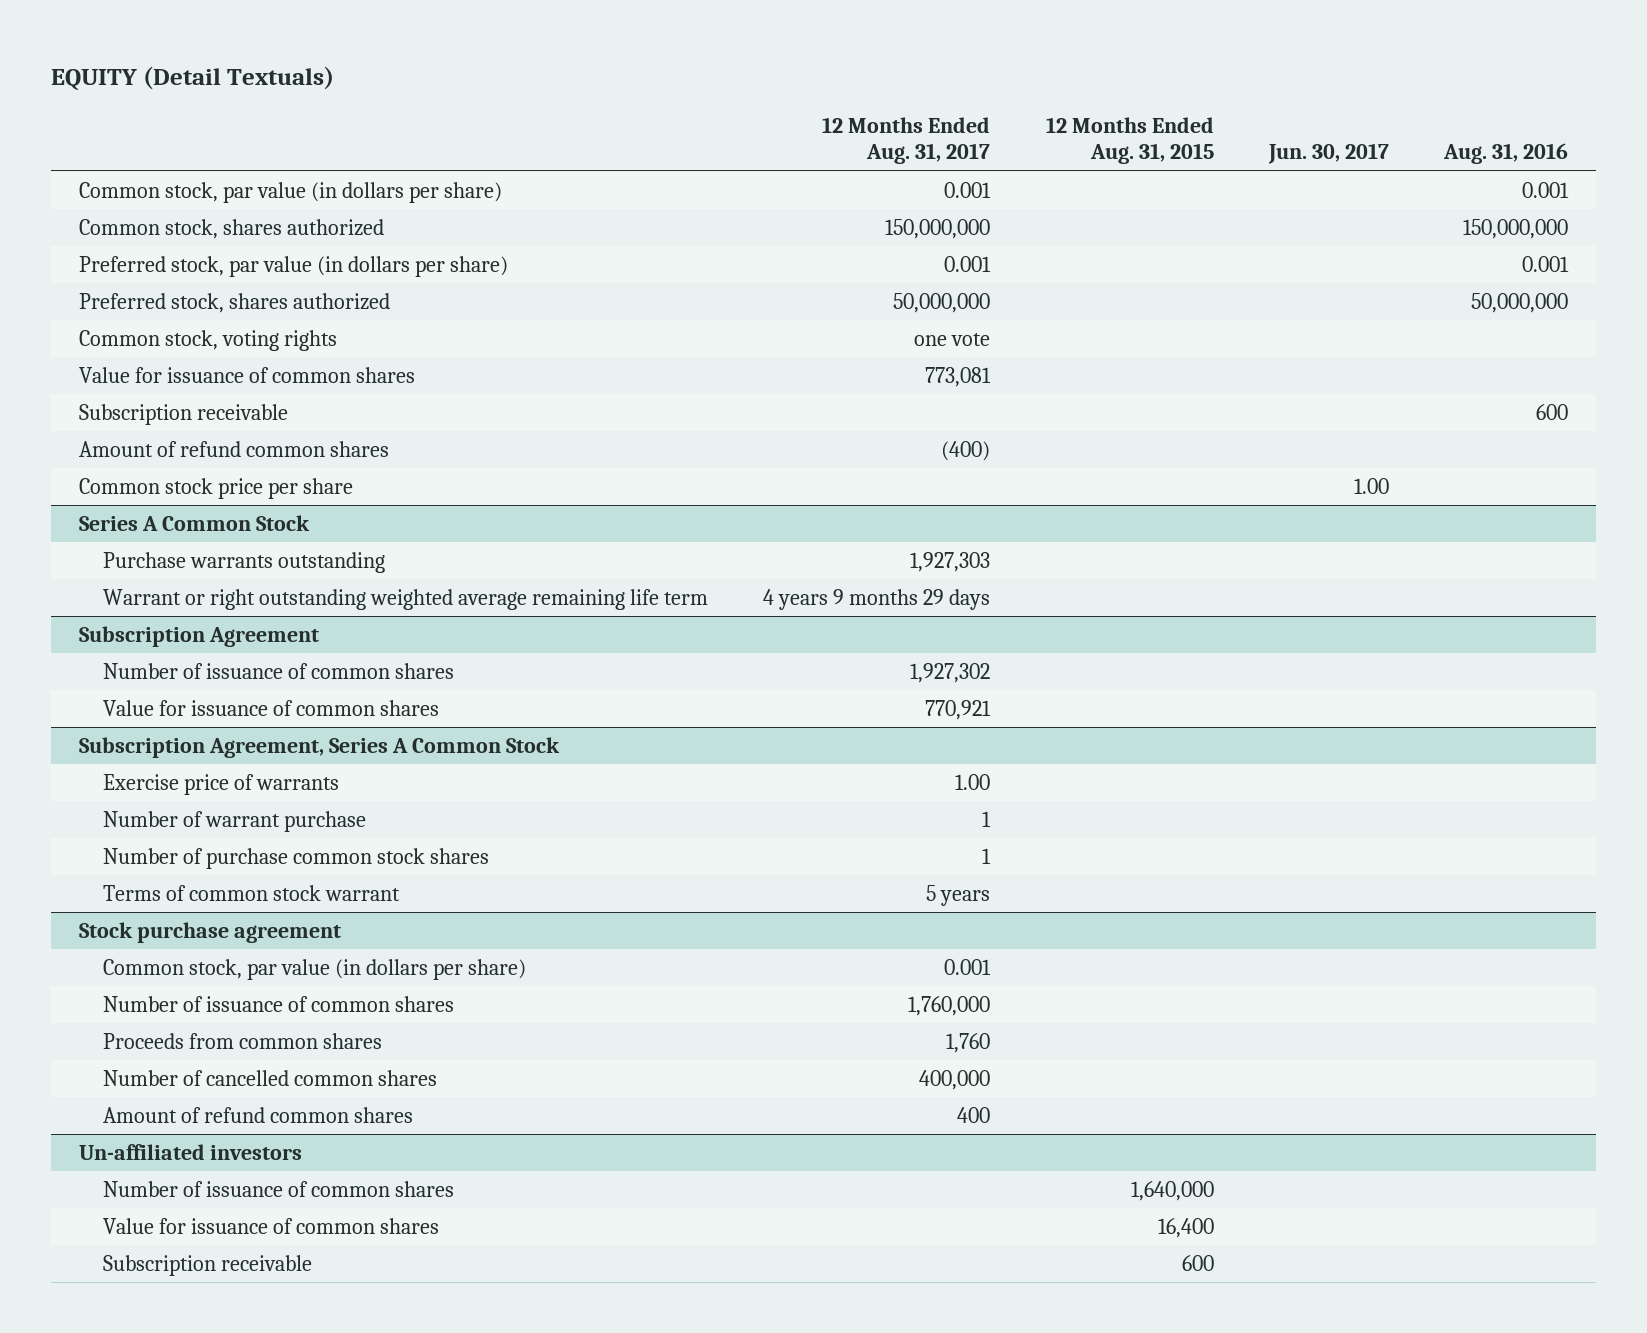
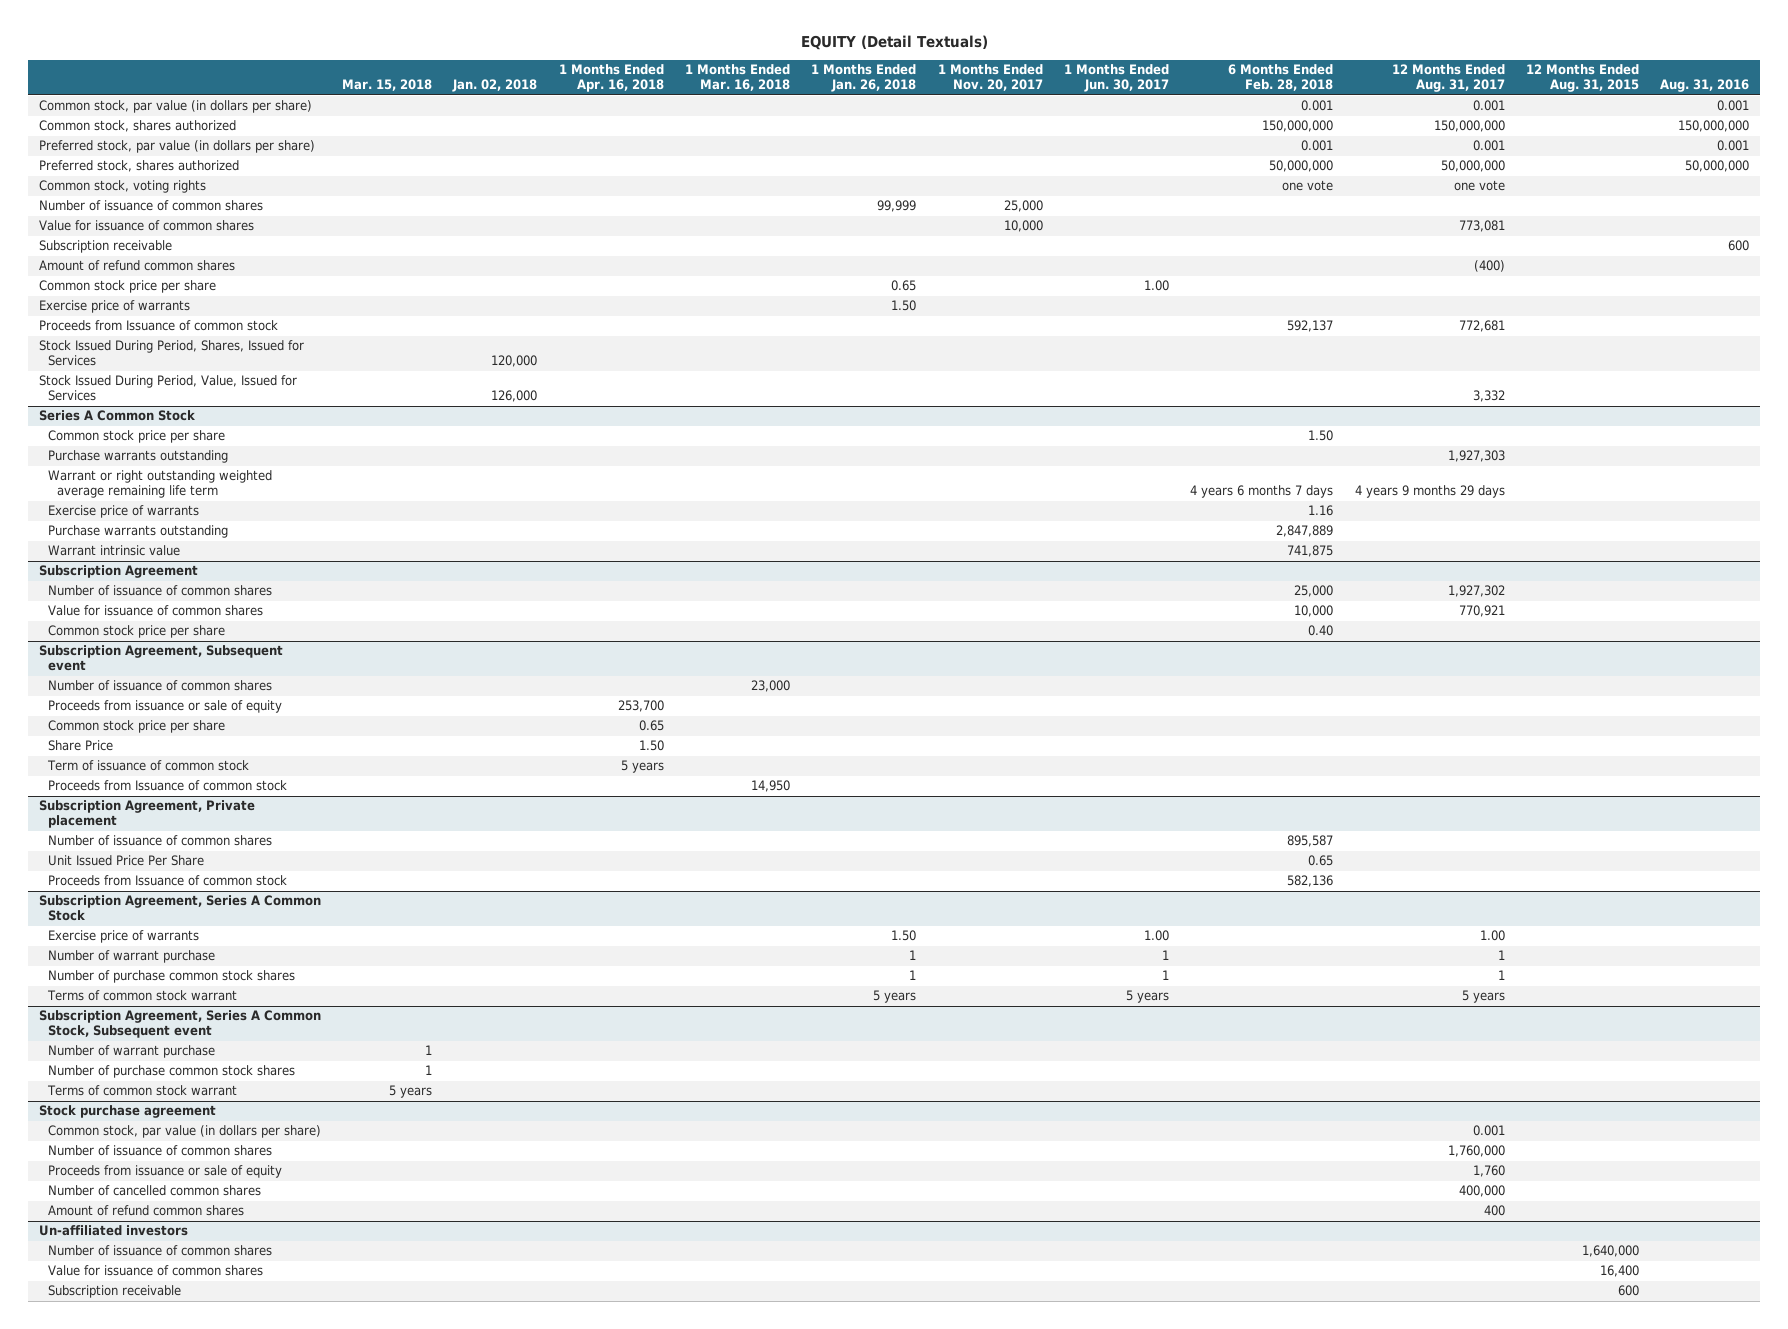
- | 12 Months Ended Aug. 31, 2017 | 12 Months Ended Aug. 31, 2015 | Jun. 30, 2017 | Aug. 31, 2016
+ | Mar. 15, 2018 | Jan. 02, 2018 | 1 Months Ended Apr. 16, 2018 | 1 Months Ended Mar. 16, 2018 | 1 Months Ended Jan. 26, 2018 | 1 Months Ended Nov. 20, 2017 | 1 Months Ended Jun. 30, 2017 | 6 Months Ended Feb. 28, 2018 | 12 Months Ended Aug. 31, 2017 | 12 Months Ended Aug. 31, 2015 | Aug. 31, 2016
+ Number of issuance of common shares | | | | | 99,999 | 25,000 | | | | |
+ Exercise price of warrants | | | | | 1.50 | | | | | |
+ Proceeds from Issuance of common stock | | | | | | | | 592,137 | 772,681 | |
+ Stock Issued During Period, Shares, Issued for Services | | 120,000 | | | | | | | | |
+ Stock Issued During Period, Value, Issued for Services | | 126,000 | | | | | | | 3,332 | |
@ Series A Common Stock
+ Common stock price per share | | | | | | | | 1.50 | | |
+ Exercise price of warrants | | | | | | | | 1.16 | | |
+ Purchase warrants outstanding | | | | | | | | 2,847,889 | | |
+ Warrant intrinsic value | | | | | | | | 741,875 | | |
@ Subscription Agreement
+ Common stock price per share | | | | | | | | 0.40 | | |
+ Subscription Agreement, Subsequent event
+ Number of issuance of common shares | | | | 23,000 | | | | | | |
+ Proceeds from issuance or sale of equity | | | 253,700 | | | | | | | |
+ Common stock price per share | | | 0.65 | | | | | | | |
+ Share Price | | | 1.50 | | | | | | | |
+ Term of issuance of common stock | | | 5 years | | | | | | | |
+ Proceeds from Issuance of common stock | | | | 14,950 | | | | | | |
+ Subscription Agreement, Private placement
+ Number of issuance of common shares | | | | | | | | 895,587 | | |
+ Unit Issued Price Per Share | | | | | | | | 0.65 | | |
+ Proceeds from Issuance of common stock | | | | | | | | 582,136 | | |
+ Subscription Agreement, Series A Common Stock, Subsequent event
+ Number of warrant purchase | 1 | | | | | | | | | |
+ Number of purchase common stock shares | 1 | | | | | | | | | |
+ Terms of common stock warrant | 5 years | | | | | | | | | |
@ Stock purchase agreement
- Proceeds from common shares | 1,760 | | |
+ Proceeds from issuance or sale of equity | | | | | | | | | 1,760 | |

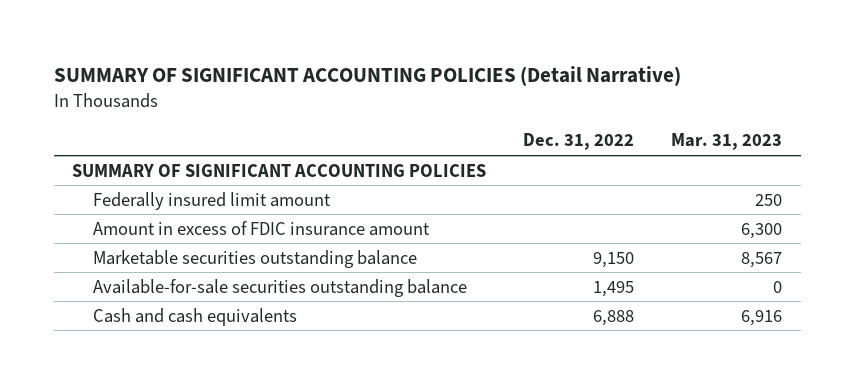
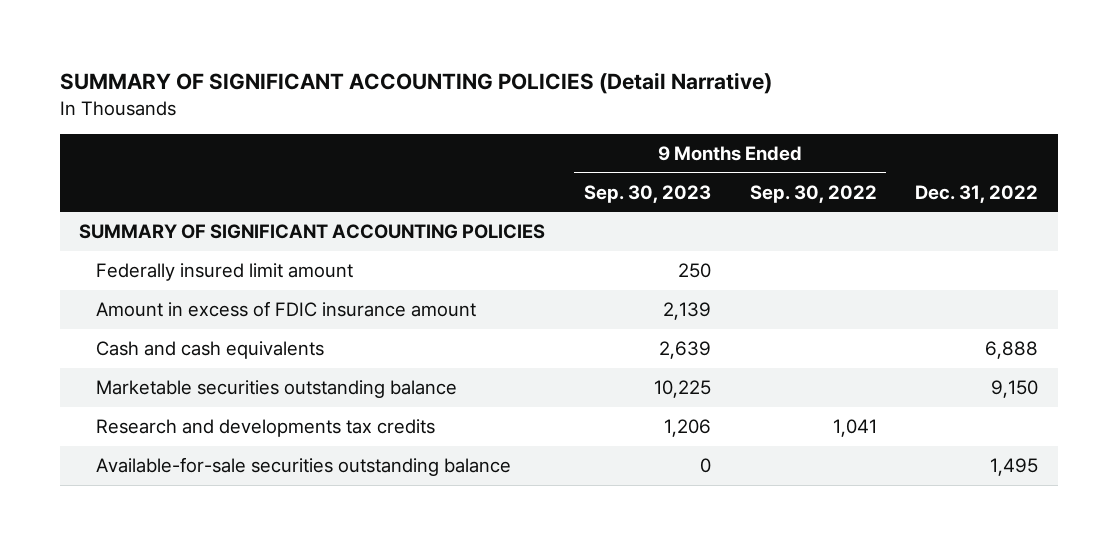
- | Dec. 31, 2022 | Mar. 31, 2023
+ | 9 Months Ended Sep. 30, 2023 | 9 Months Ended Sep. 30, 2022 | Dec. 31, 2022
moved up: Cash and cash equivalents | 2,639 | | 6,888
+ Research and developments tax credits | 1,206 | 1,041 |

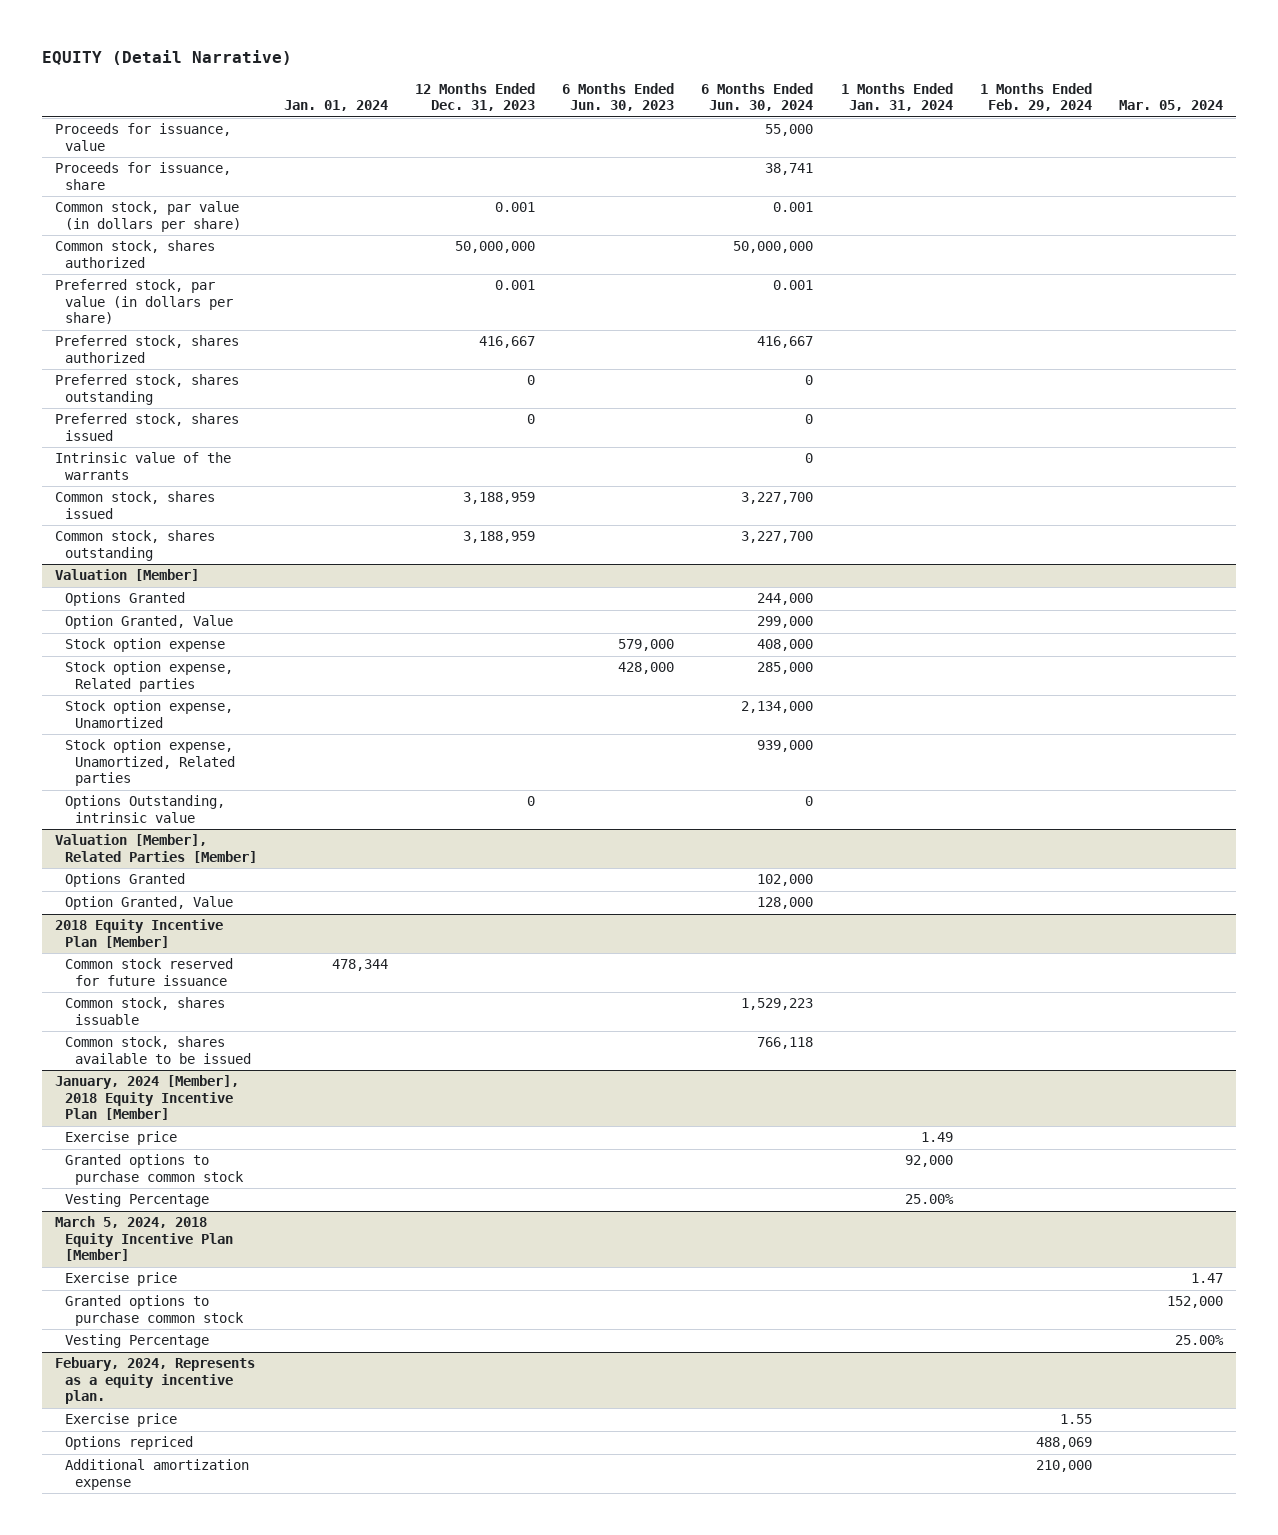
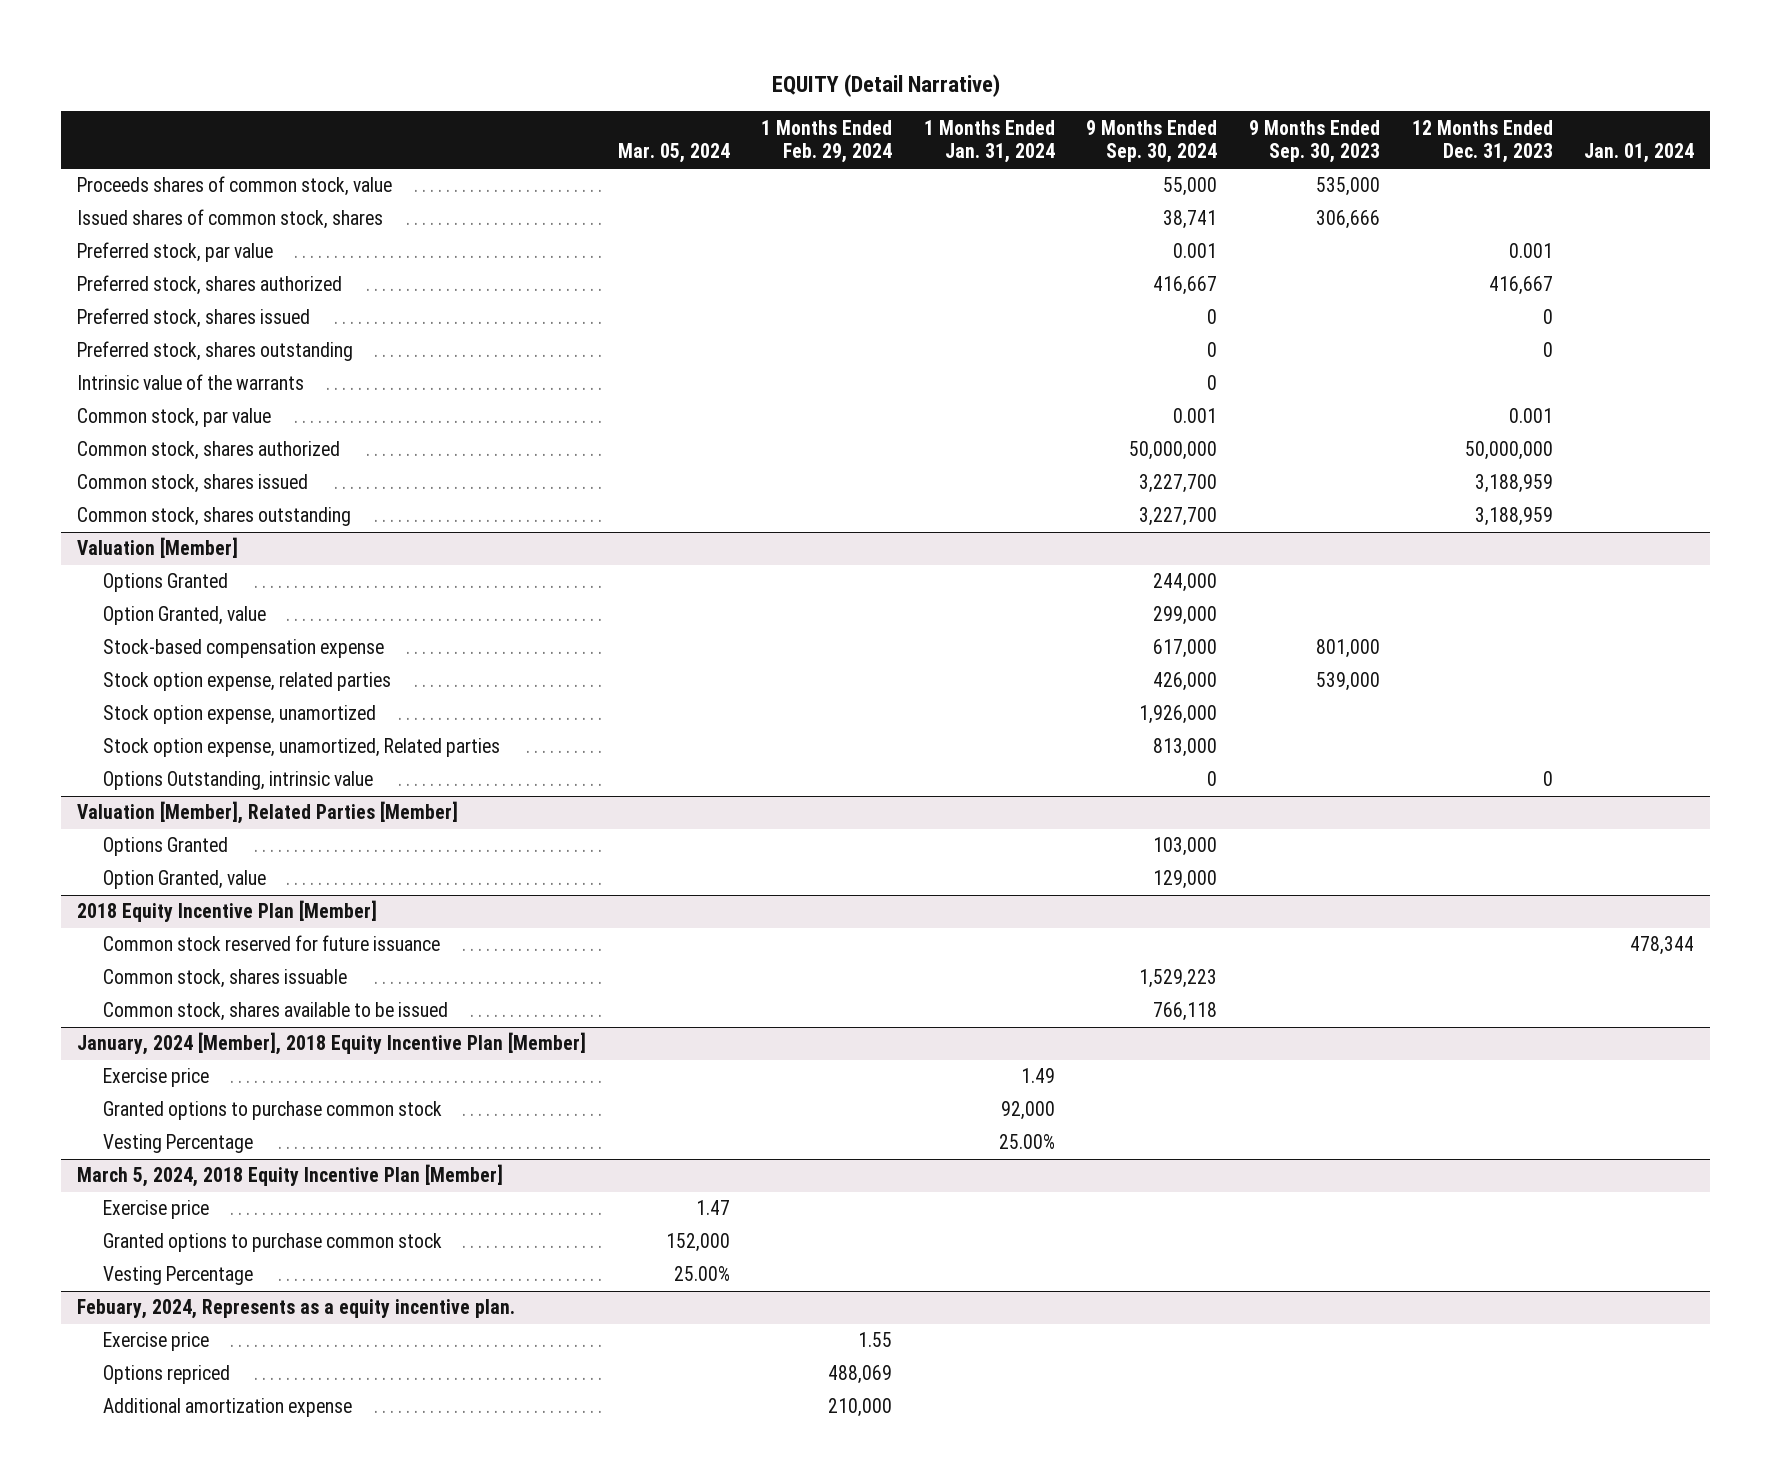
- | Jan. 01, 2024 | 12 Months Ended Dec. 31, 2023 | 6 Months Ended Jun. 30, 2023 | 6 Months Ended Jun. 30, 2024 | 1 Months Ended Jan. 31, 2024 | 1 Months Ended Feb. 29, 2024 | Mar. 05, 2024
+ | Mar. 05, 2024 | 1 Months Ended Feb. 29, 2024 | 1 Months Ended Jan. 31, 2024 | 9 Months Ended Sep. 30, 2024 | 9 Months Ended Sep. 30, 2023 | 12 Months Ended Dec. 31, 2023 | Jan. 01, 2024
- Proceeds for issuance, value | | | | 55,000 | | |
- Proceeds for issuance, share | | | | 38,741 | | |
- Common stock, par value (in dollars per share) | | 0.001 | | 0.001 | | |
- Preferred stock, par value (in dollars per share) | | 0.001 | | 0.001 | | |
+ Proceeds shares of common stock, value | | | | 55,000 | 535,000 | |
+ Issued shares of common stock, shares | | | | 38,741 | 306,666 | |
+ Preferred stock, par value | | | | 0.001 | | 0.001 |
moved down: Preferred stock, shares outstanding | | | | 0 | | 0 |
+ Common stock, par value | | | | 0.001 | | 0.001 |
moved down: Common stock, shares authorized | | | | 50,000,000 | | 50,000,000 |
@ Valuation [Member]
- Option Granted, Value | | | | 299,000 | | |
- Stock option expense | | | 579,000 | 408,000 | | |
- Stock option expense, Related parties | | | 428,000 | 285,000 | | |
- Stock option expense, Unamortized | | | | 2,134,000 | | |
- Stock option expense, Unamortized, Related parties | | | | 939,000 | | |
+ Option Granted, value | | | | 299,000 | | |
+ Stock-based compensation expense | | | | 617,000 | 801,000 | |
+ Stock option expense, related parties | | | | 426,000 | 539,000 | |
+ Stock option expense, unamortized | | | | 1,926,000 | | |
+ Stock option expense, unamortized, Related parties | | | | 813,000 | | |
@ Valuation [Member], Related Parties [Member]
- Option Granted, Value | | | | 128,000 | | |
+ Option Granted, value | | | | 129,000 | | |

